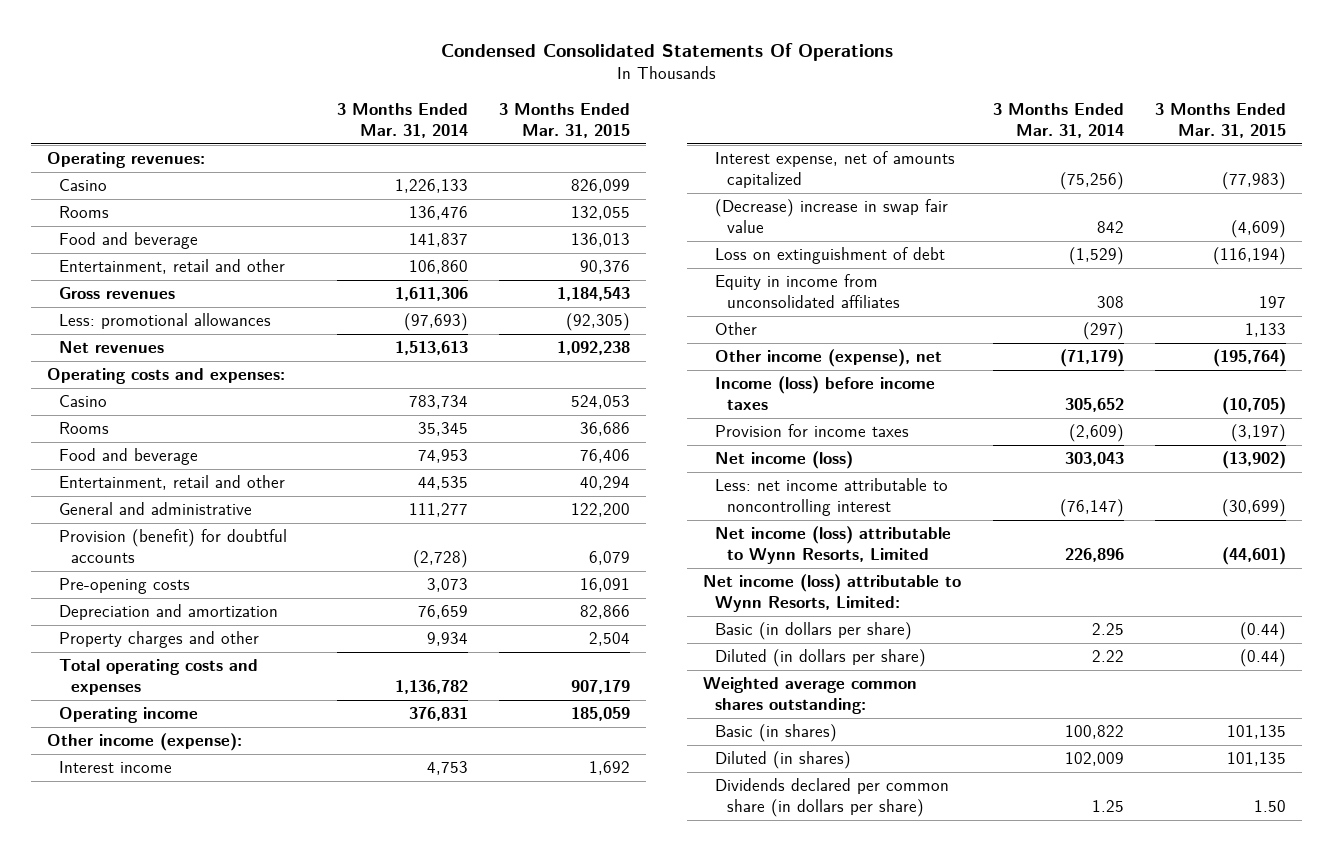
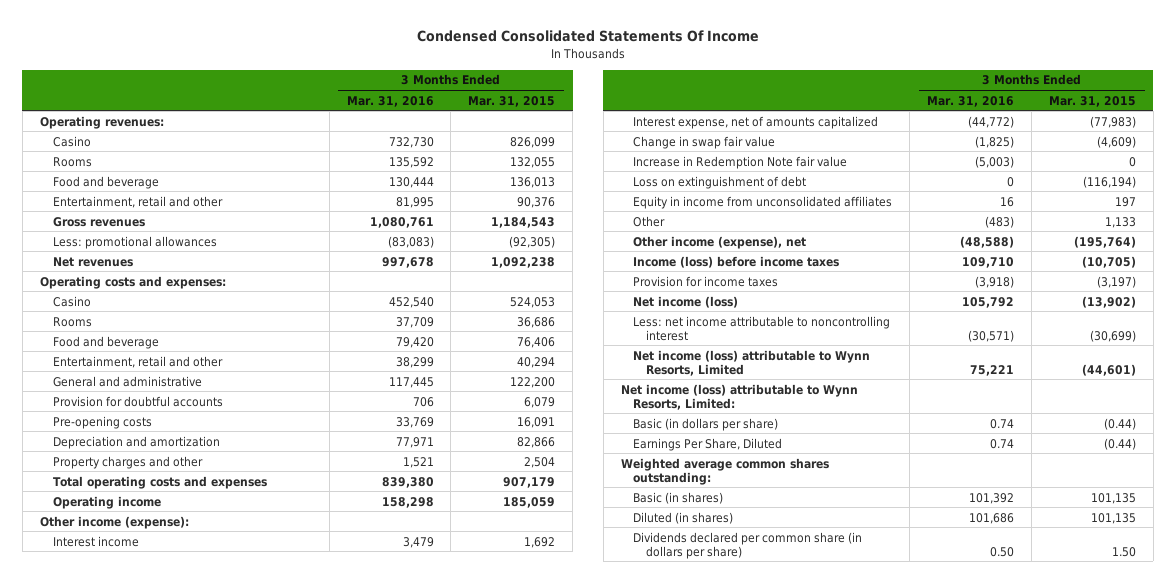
- Condensed Consolidated Statements Of Operations
+ Condensed Consolidated Statements Of Income
- | 3 Months Ended Mar. 31, 2014 | 3 Months Ended Mar. 31, 2015
+ | 3 Months Ended Mar. 31, 2016 | 3 Months Ended Mar. 31, 2015
- Provision (benefit) for doubtful accounts | (2,728) | 6,079
+ Provision for doubtful accounts | 706 | 6,079
- (Decrease) increase in swap fair value | 842 | (4,609)
+ Change in swap fair value | (1,825) | (4,609)
+ Increase in Redemption Note fair value | (5,003) | 0
- Diluted (in dollars per share) | 2.22 | (0.44)
+ Earnings Per Share, Diluted | 0.74 | (0.44)

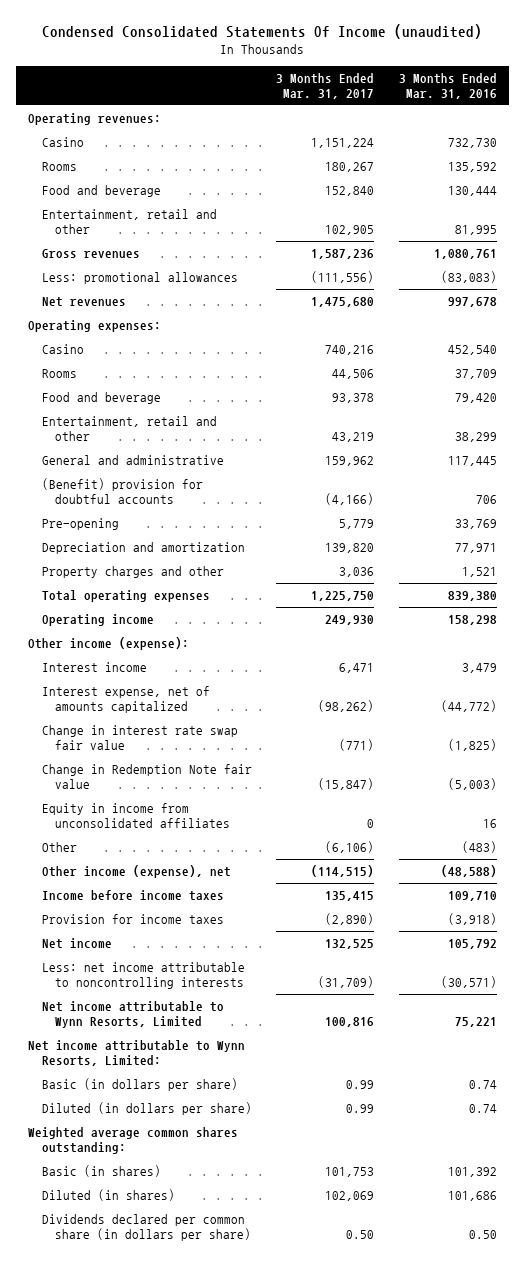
- Condensed Consolidated Statements Of Income
+ Condensed Consolidated Statements Of Income (unaudited)
- | 3 Months Ended Mar. 31, 2016 | 3 Months Ended Mar. 31, 2015
+ | 3 Months Ended Mar. 31, 2017 | 3 Months Ended Mar. 31, 2016
- Operating costs and expenses:
+ Operating expenses:
- Provision for doubtful accounts | 706 | 6,079
- Pre-opening costs | 33,769 | 16,091
+ (Benefit) provision for doubtful accounts | (4,166) | 706
+ Pre-opening | 5,779 | 33,769
- Total operating costs and expenses | 839,380 | 907,179
+ Total operating expenses | 1,225,750 | 839,380
- Change in swap fair value | (1,825) | (4,609)
- Increase in Redemption Note fair value | (5,003) | 0
- Loss on extinguishment of debt | 0 | (116,194)
+ Change in interest rate swap fair value | (771) | (1,825)
+ Change in Redemption Note fair value | (15,847) | (5,003)
- Income (loss) before income taxes | 109,710 | (10,705)
+ Income before income taxes | 135,415 | 109,710
- Net income (loss) | 105,792 | (13,902)
- Less: net income attributable to noncontrolling interest | (30,571) | (30,699)
- Net income (loss) attributable to Wynn Resorts, Limited | 75,221 | (44,601)
- Net income (loss) attributable to Wynn Resorts, Limited:
+ Net income | 132,525 | 105,792
+ Less: net income attributable to noncontrolling interests | (31,709) | (30,571)
+ Net income attributable to Wynn Resorts, Limited | 100,816 | 75,221
+ Net income attributable to Wynn Resorts, Limited:
- Earnings Per Share, Diluted | 0.74 | (0.44)
+ Diluted (in dollars per share) | 0.99 | 0.74

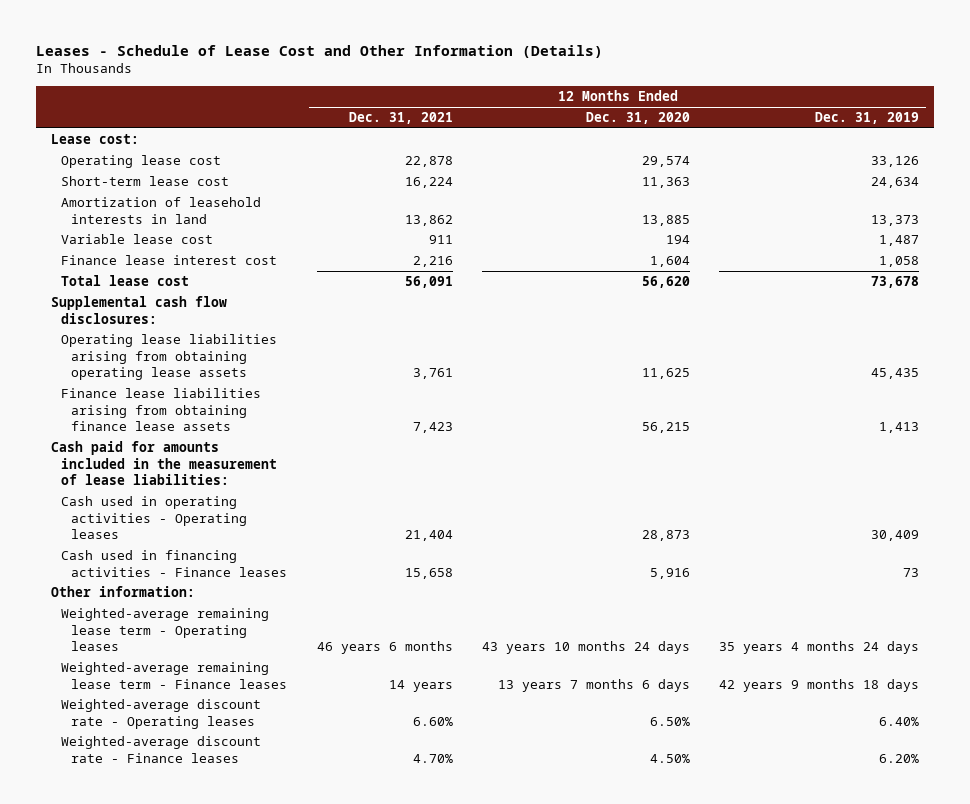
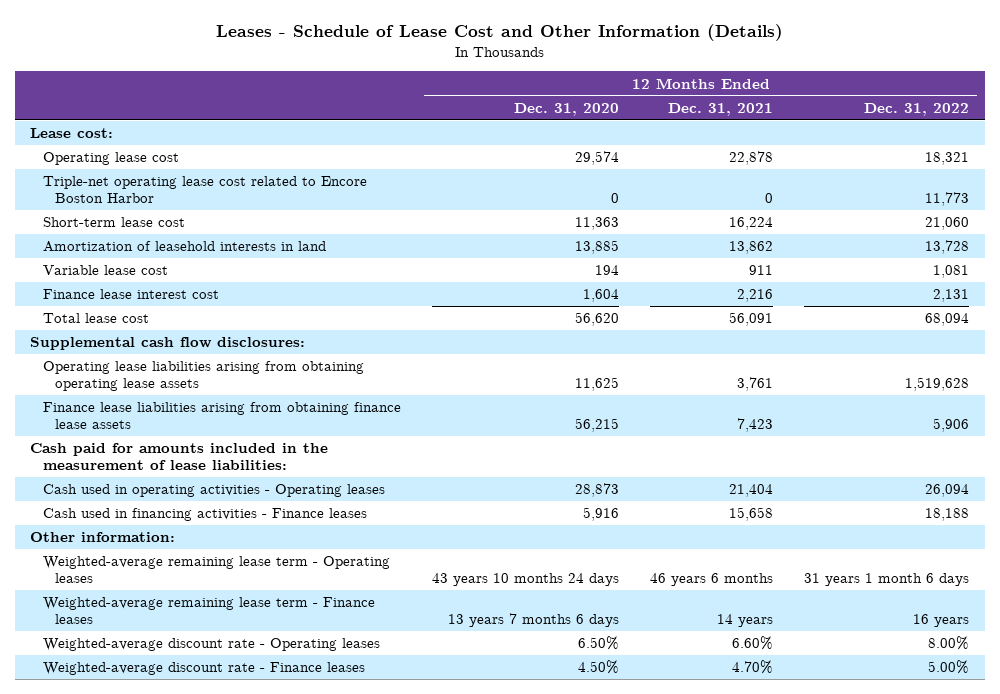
- | 12 Months Ended Dec. 31, 2021 | 12 Months Ended Dec. 31, 2020 | 12 Months Ended Dec. 31, 2019
+ | 12 Months Ended Dec. 31, 2020 | 12 Months Ended Dec. 31, 2021 | 12 Months Ended Dec. 31, 2022
+ Triple-net operating lease cost related to Encore Boston Harbor | 0 | 0 | 11,773

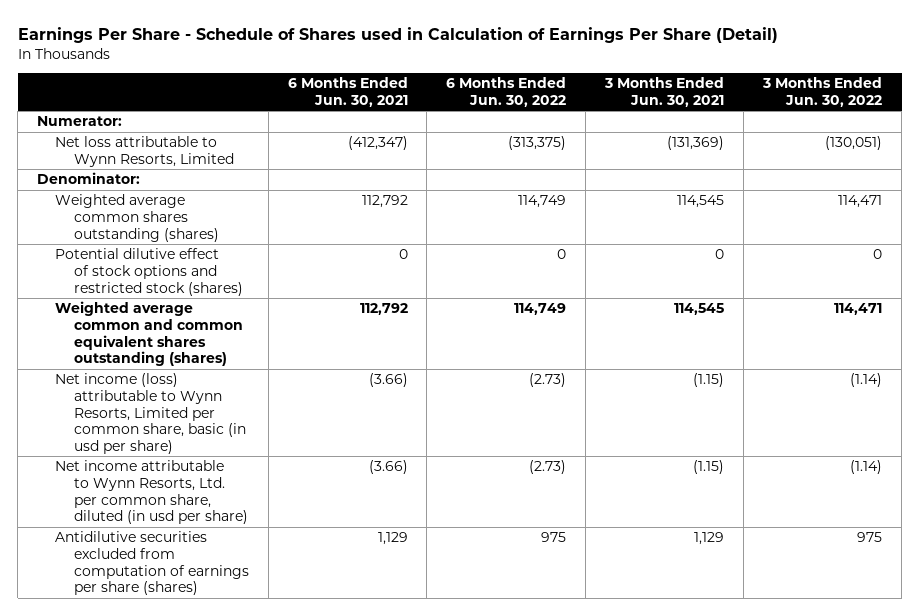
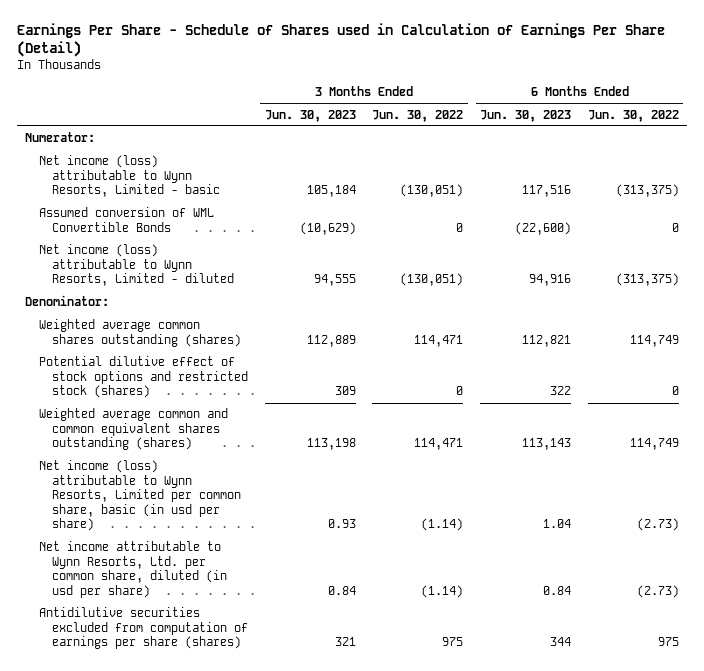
- | 6 Months Ended Jun. 30, 2021 | 6 Months Ended Jun. 30, 2022 | 3 Months Ended Jun. 30, 2021 | 3 Months Ended Jun. 30, 2022
+ | 3 Months Ended Jun. 30, 2023 | 3 Months Ended Jun. 30, 2022 | 6 Months Ended Jun. 30, 2023 | 6 Months Ended Jun. 30, 2022
- Net loss attributable to Wynn Resorts, Limited | (412,347) | (313,375) | (131,369) | (130,051)
+ Net income (loss) attributable to Wynn Resorts, Limited - basic | 105,184 | (130,051) | 117,516 | (313,375)
+ Assumed conversion of WML Convertible Bonds | (10,629) | 0 | (22,600) | 0
+ Net income (loss) attributable to Wynn Resorts, Limited - diluted | 94,555 | (130,051) | 94,916 | (313,375)

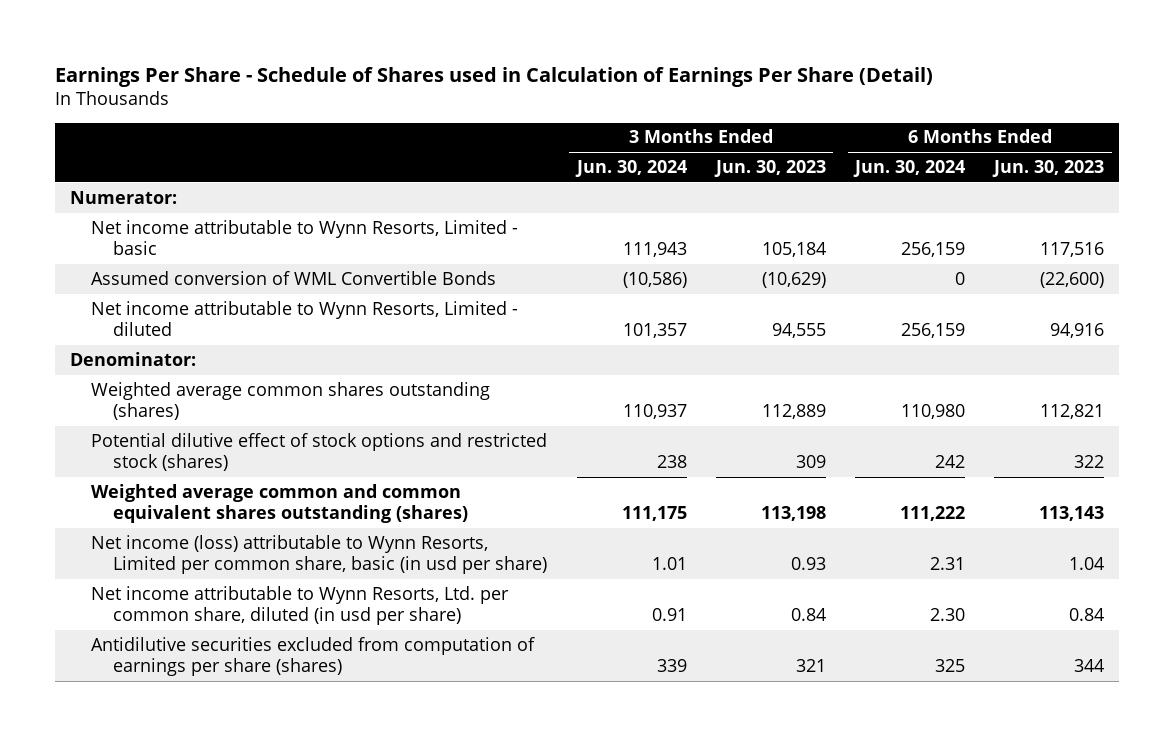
- | 3 Months Ended Jun. 30, 2023 | 3 Months Ended Jun. 30, 2022 | 6 Months Ended Jun. 30, 2023 | 6 Months Ended Jun. 30, 2022
+ | 3 Months Ended Jun. 30, 2024 | 3 Months Ended Jun. 30, 2023 | 6 Months Ended Jun. 30, 2024 | 6 Months Ended Jun. 30, 2023
- Net income (loss) attributable to Wynn Resorts, Limited - basic | 105,184 | (130,051) | 117,516 | (313,375)
+ Net income attributable to Wynn Resorts, Limited - basic | 111,943 | 105,184 | 256,159 | 117,516
- Net income (loss) attributable to Wynn Resorts, Limited - diluted | 94,555 | (130,051) | 94,916 | (313,375)
+ Net income attributable to Wynn Resorts, Limited - diluted | 101,357 | 94,555 | 256,159 | 94,916

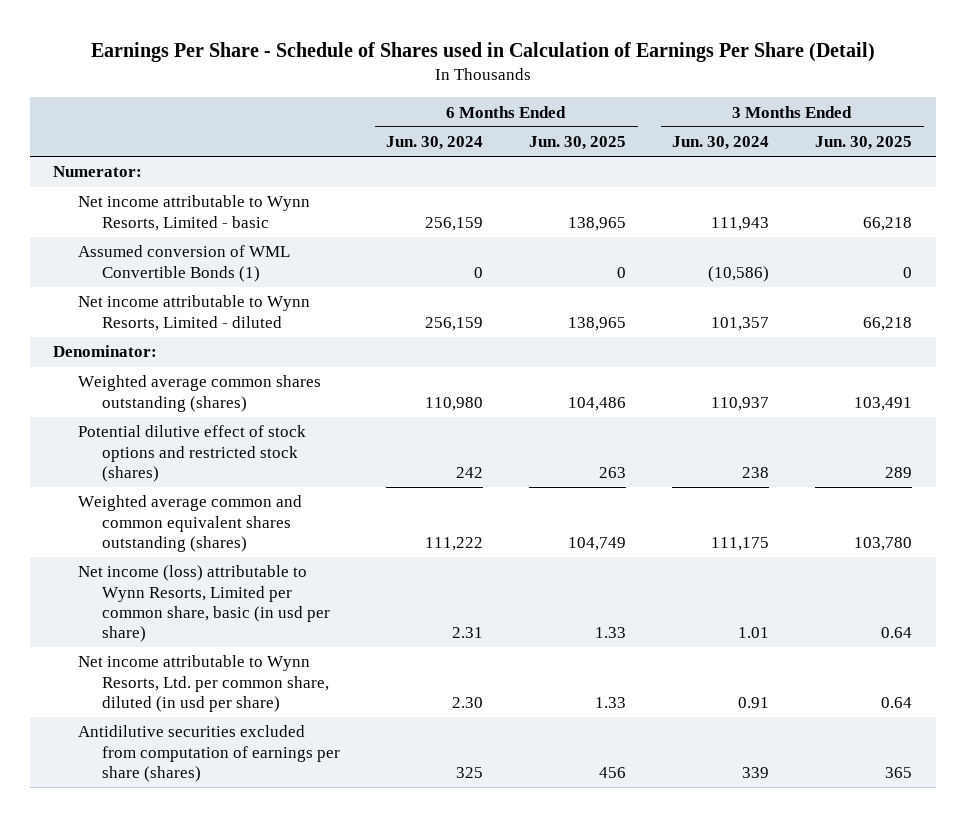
- | 3 Months Ended Jun. 30, 2024 | 3 Months Ended Jun. 30, 2023 | 6 Months Ended Jun. 30, 2024 | 6 Months Ended Jun. 30, 2023
+ | 6 Months Ended Jun. 30, 2024 | 6 Months Ended Jun. 30, 2025 | 3 Months Ended Jun. 30, 2024 | 3 Months Ended Jun. 30, 2025
- Assumed conversion of WML Convertible Bonds | (10,586) | (10,629) | 0 | (22,600)
+ Assumed conversion of WML Convertible Bonds (1) | 0 | 0 | (10,586) | 0

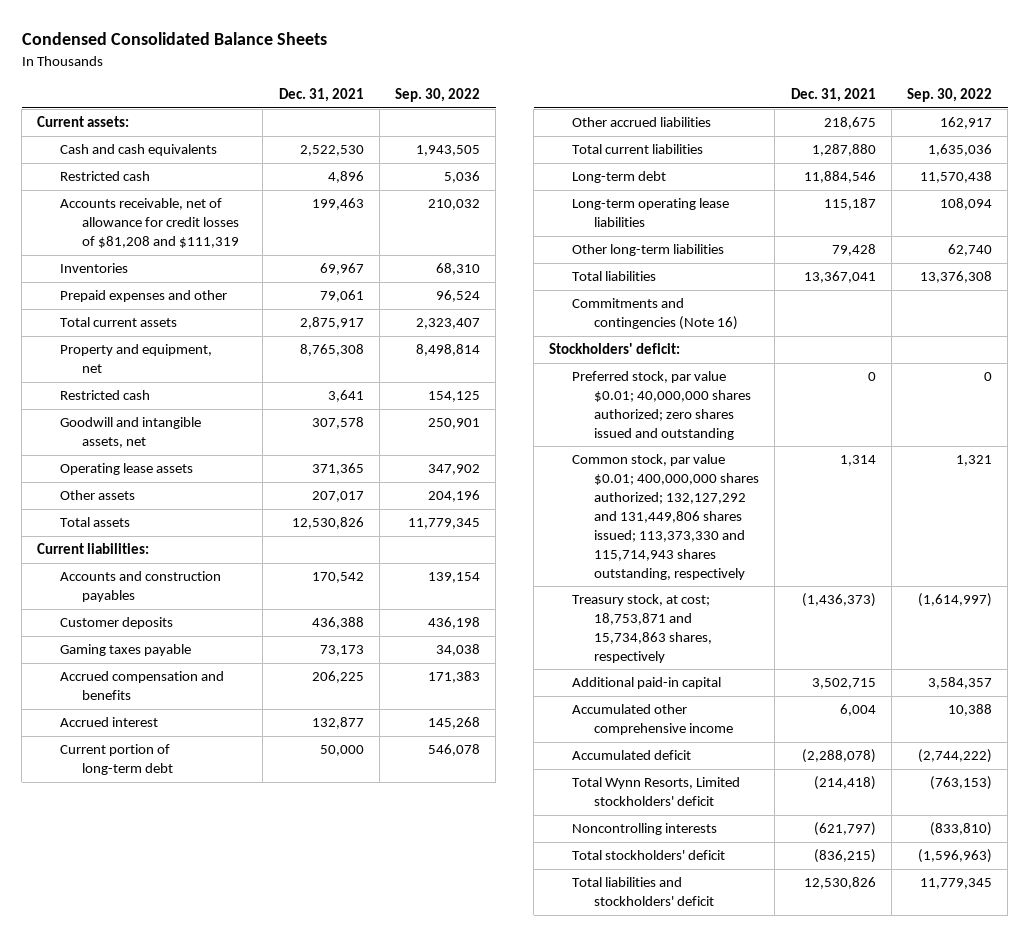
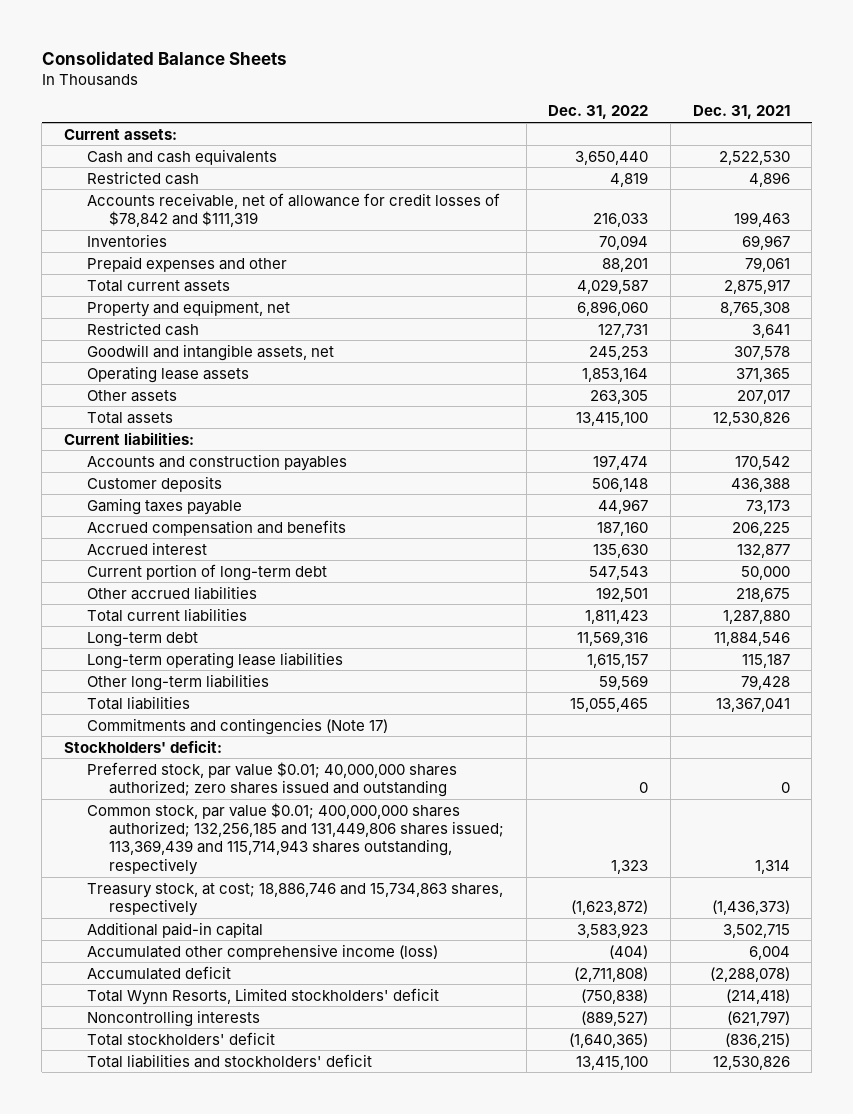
- Condensed Consolidated Balance Sheets
+ Consolidated Balance Sheets
- | Dec. 31, 2021 | Sep. 30, 2022
+ | Dec. 31, 2022 | Dec. 31, 2021
- Accounts receivable, net of allowance for credit losses of $81,208 and $111,319 | 199,463 | 210,032
+ Accounts receivable, net of allowance for credit losses of $78,842 and $111,319 | 216,033 | 199,463
- Commitments and contingencies (Note 16)
+ Commitments and contingencies (Note 17)
- Common stock, par value $0.01; 400,000,000 shares authorized; 132,127,292 and 131,449,806 shares issued; 113,373,330 and 115,714,943 shares outstanding, respectively | 1,314 | 1,321
- Treasury stock, at cost; 18,753,871 and 15,734,863 shares, respectively | (1,436,373) | (1,614,997)
+ Common stock, par value $0.01; 400,000,000 shares authorized; 132,256,185 and 131,449,806 shares issued; 113,369,439 and 115,714,943 shares outstanding, respectively | 1,323 | 1,314
+ Treasury stock, at cost; 18,886,746 and 15,734,863 shares, respectively | (1,623,872) | (1,436,373)
- Accumulated other comprehensive income | 6,004 | 10,388
+ Accumulated other comprehensive income (loss) | (404) | 6,004

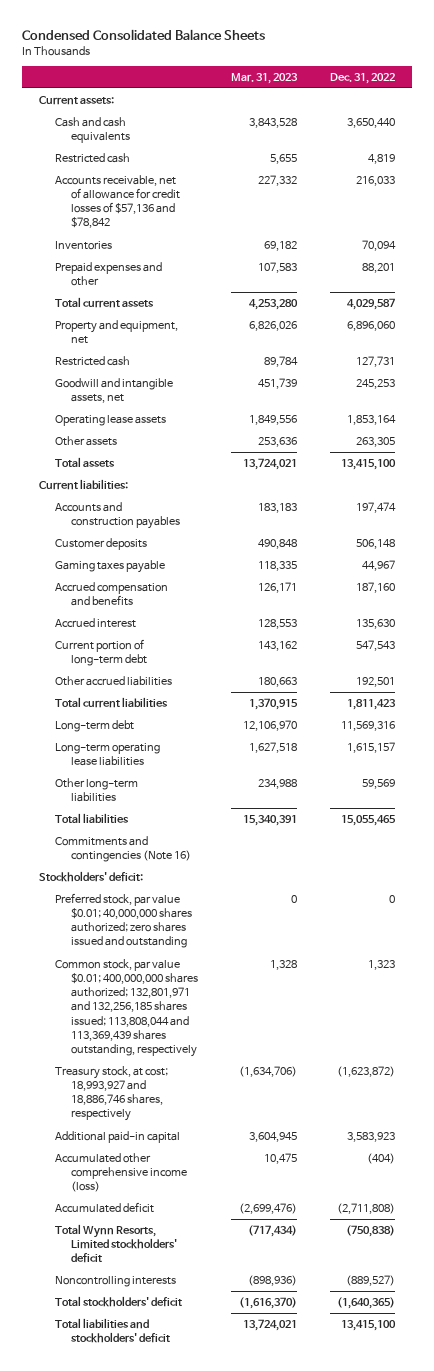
- Consolidated Balance Sheets
+ Condensed Consolidated Balance Sheets
- | Dec. 31, 2022 | Dec. 31, 2021
+ | Mar. 31, 2023 | Dec. 31, 2022
- Accounts receivable, net of allowance for credit losses of $78,842 and $111,319 | 216,033 | 199,463
+ Accounts receivable, net of allowance for credit losses of $57,136 and $78,842 | 227,332 | 216,033
- Commitments and contingencies (Note 17)
+ Commitments and contingencies (Note 16)
- Common stock, par value $0.01; 400,000,000 shares authorized; 132,256,185 and 131,449,806 shares issued; 113,369,439 and 115,714,943 shares outstanding, respectively | 1,323 | 1,314
- Treasury stock, at cost; 18,886,746 and 15,734,863 shares, respectively | (1,623,872) | (1,436,373)
+ Common stock, par value $0.01; 400,000,000 shares authorized; 132,801,971 and 132,256,185 shares issued; 113,808,044 and 113,369,439 shares outstanding, respectively | 1,328 | 1,323
+ Treasury stock, at cost; 18,993,927 and 18,886,746 shares, respectively | (1,634,706) | (1,623,872)

